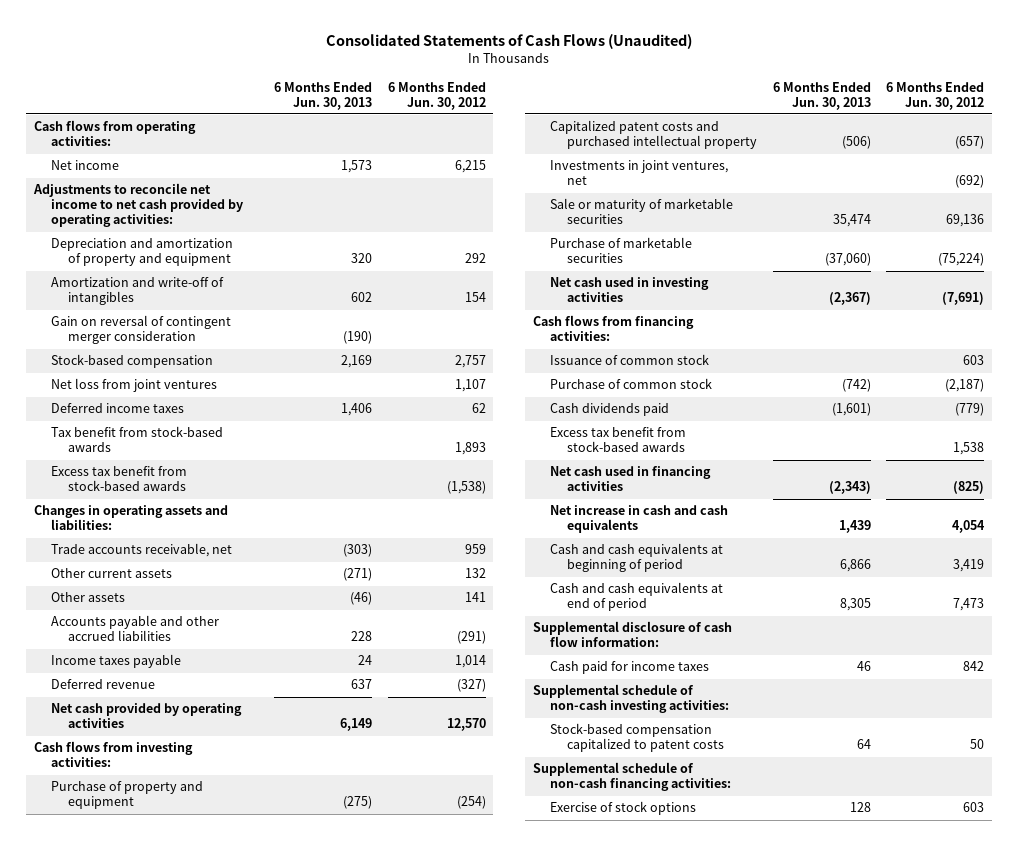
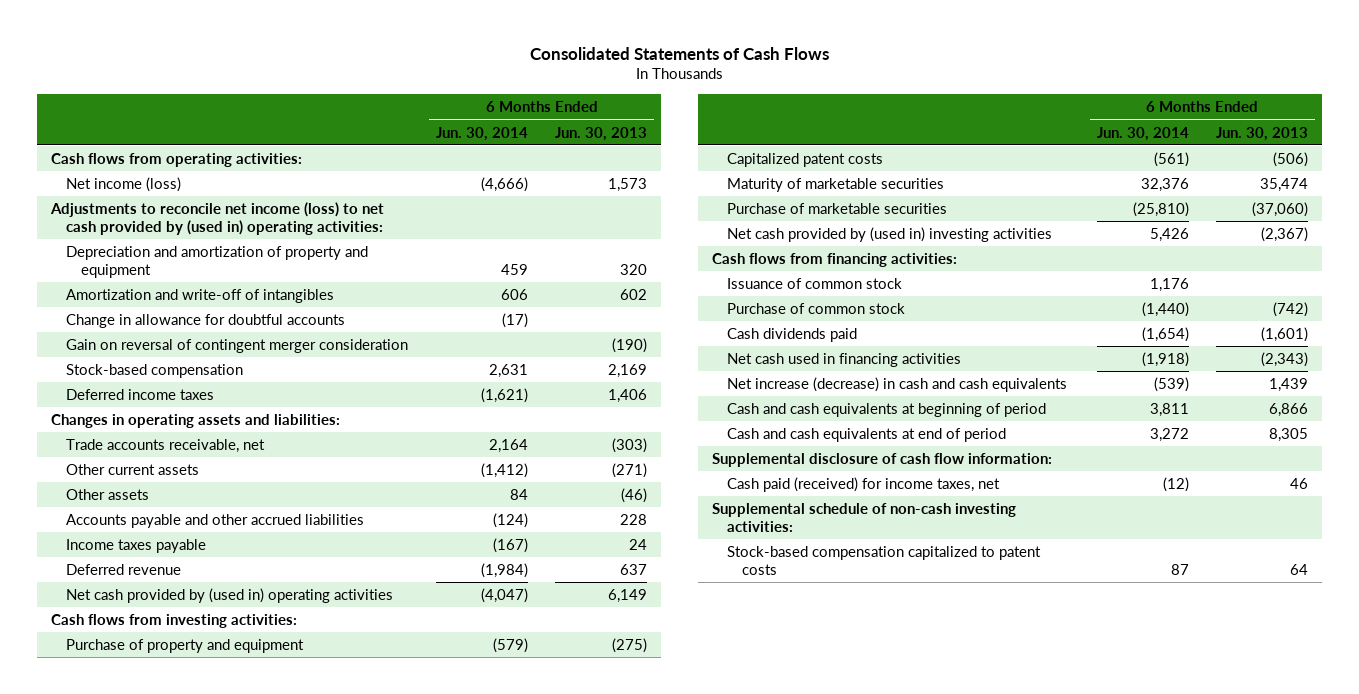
- Consolidated Statements of Cash Flows (Unaudited)
+ Consolidated Statements of Cash Flows
- | 6 Months Ended Jun. 30, 2013 | 6 Months Ended Jun. 30, 2012
+ | 6 Months Ended Jun. 30, 2014 | 6 Months Ended Jun. 30, 2013
- Net income | 1,573 | 6,215
- Adjustments to reconcile net income to net cash provided by operating activities:
+ Net income (loss) | (4,666) | 1,573
+ Adjustments to reconcile net income (loss) to net cash provided by (used in) operating activities:
+ Change in allowance for doubtful accounts | (17) |
- Net loss from joint ventures | | 1,107
- Tax benefit from stock-based awards | | 1,893
- Excess tax benefit from stock-based awards | | (1,538)
- Net cash provided by operating activities | 6,149 | 12,570
+ Net cash provided by (used in) operating activities | (4,047) | 6,149
- Capitalized patent costs and purchased intellectual property | (506) | (657)
- Investments in joint ventures, net | | (692)
- Sale or maturity of marketable securities | 35,474 | 69,136
+ Capitalized patent costs | (561) | (506)
+ Maturity of marketable securities | 32,376 | 35,474
- Net cash used in investing activities | (2,367) | (7,691)
+ Net cash provided by (used in) investing activities | 5,426 | (2,367)
- Excess tax benefit from stock-based awards | | 1,538
- Net increase in cash and cash equivalents | 1,439 | 4,054
+ Net increase (decrease) in cash and cash equivalents | (539) | 1,439
- Cash paid for income taxes | 46 | 842
+ Cash paid (received) for income taxes, net | (12) | 46
- Supplemental schedule of non-cash financing activities:
- Exercise of stock options | 128 | 603

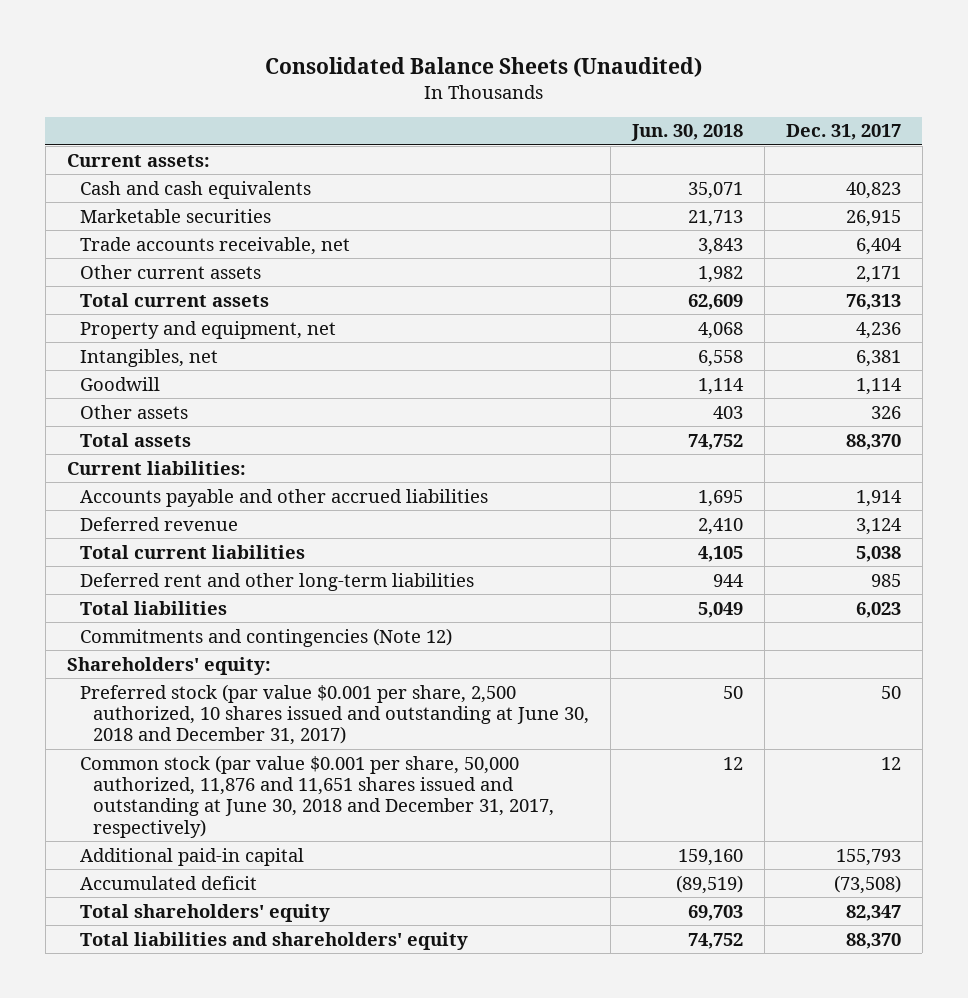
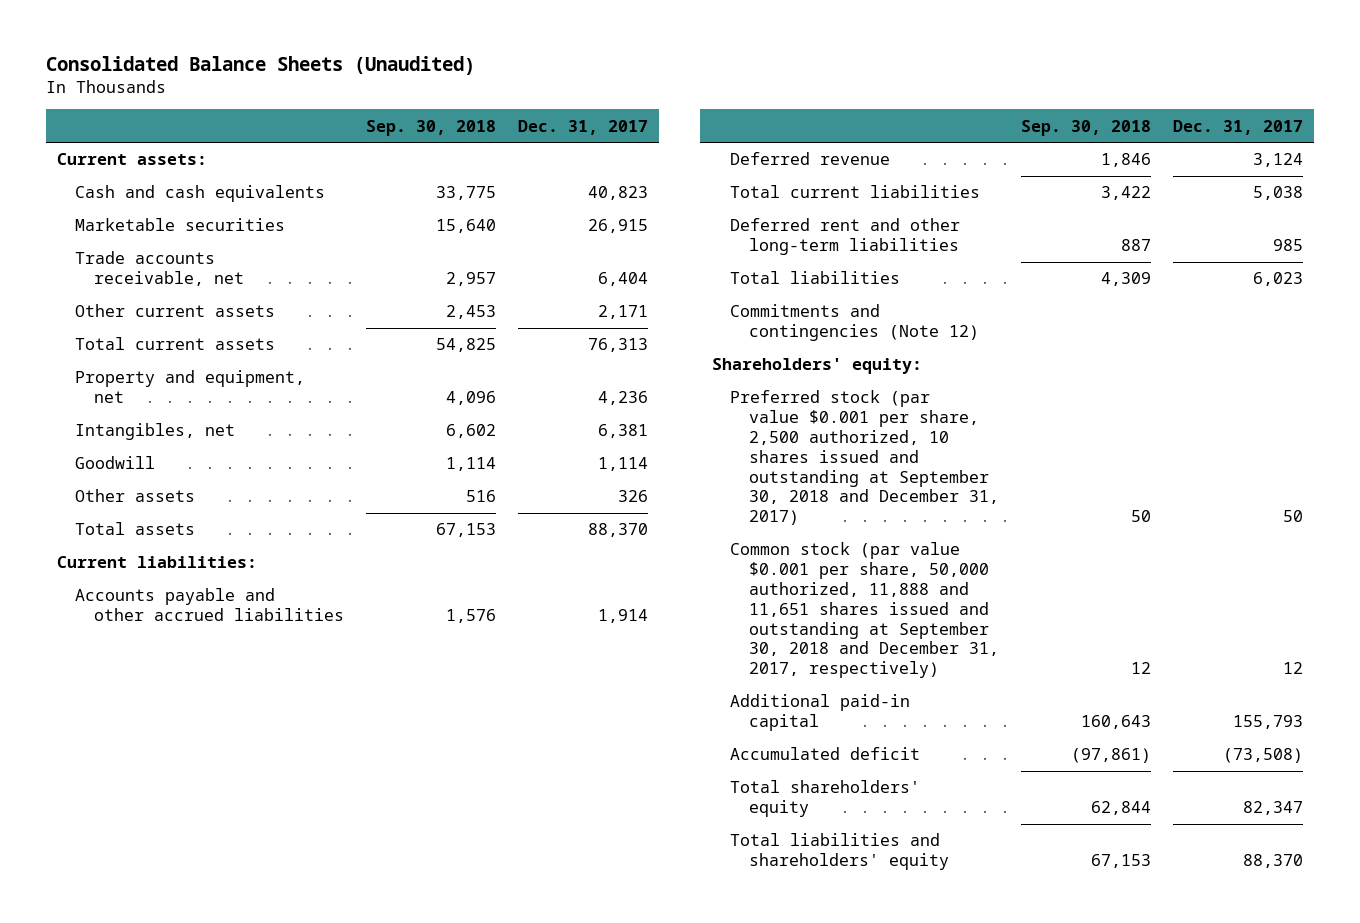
- | Jun. 30, 2018 | Dec. 31, 2017
+ | Sep. 30, 2018 | Dec. 31, 2017
- Preferred stock (par value $0.001 per share, 2,500 authorized, 10 shares issued and outstanding at June 30, 2018 and December 31, 2017) | 50 | 50
- Common stock (par value $0.001 per share, 50,000 authorized, 11,876 and 11,651 shares issued and outstanding at June 30, 2018 and December 31, 2017, respectively) | 12 | 12
+ Preferred stock (par value $0.001 per share, 2,500 authorized, 10 shares issued and outstanding at September 30, 2018 and December 31, 2017) | 50 | 50
+ Common stock (par value $0.001 per share, 50,000 authorized, 11,888 and 11,651 shares issued and outstanding at September 30, 2018 and December 31, 2017, respectively) | 12 | 12

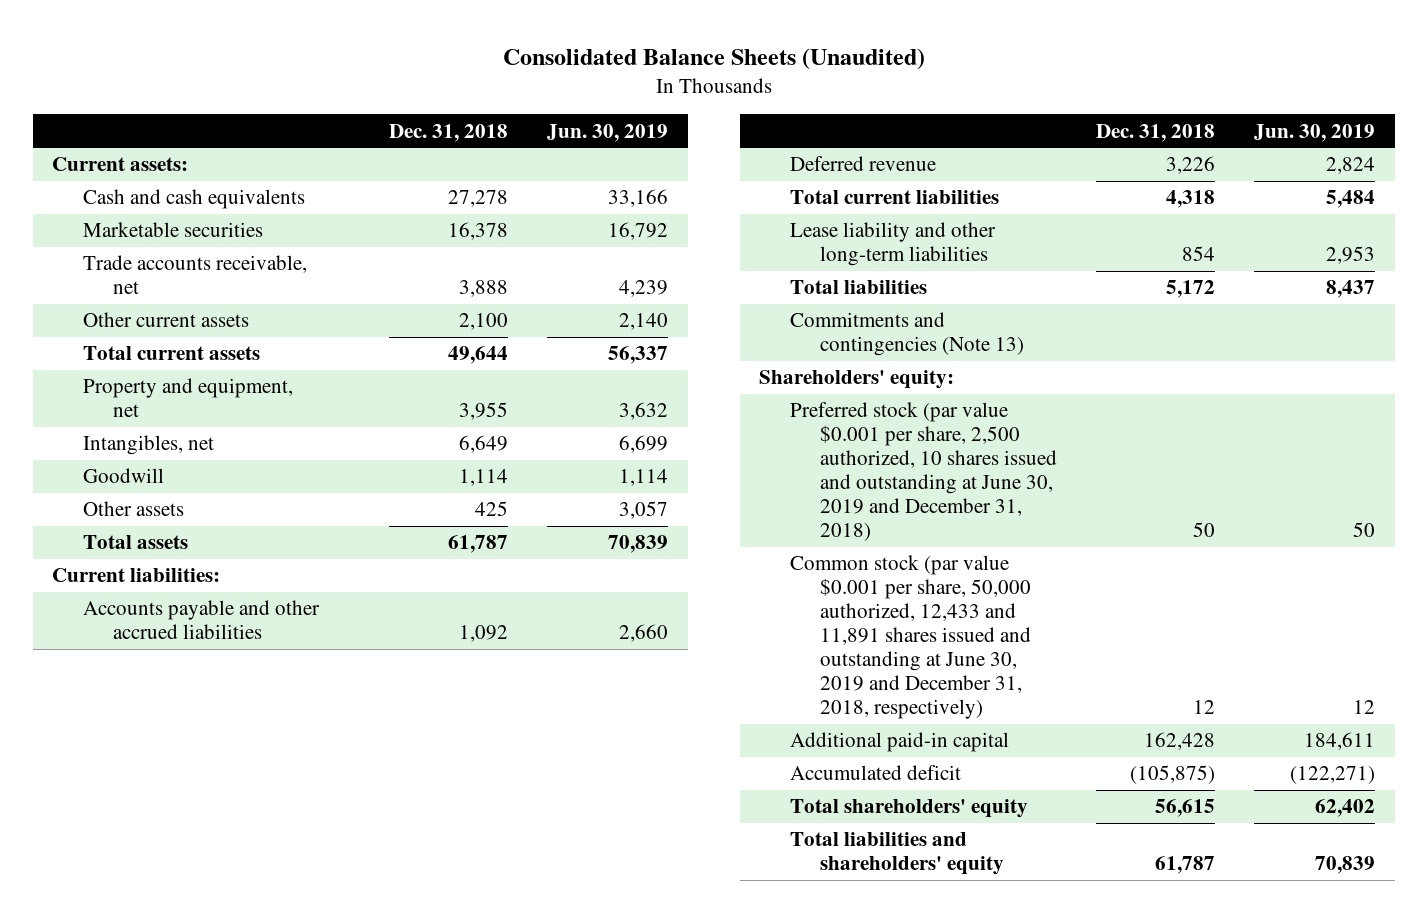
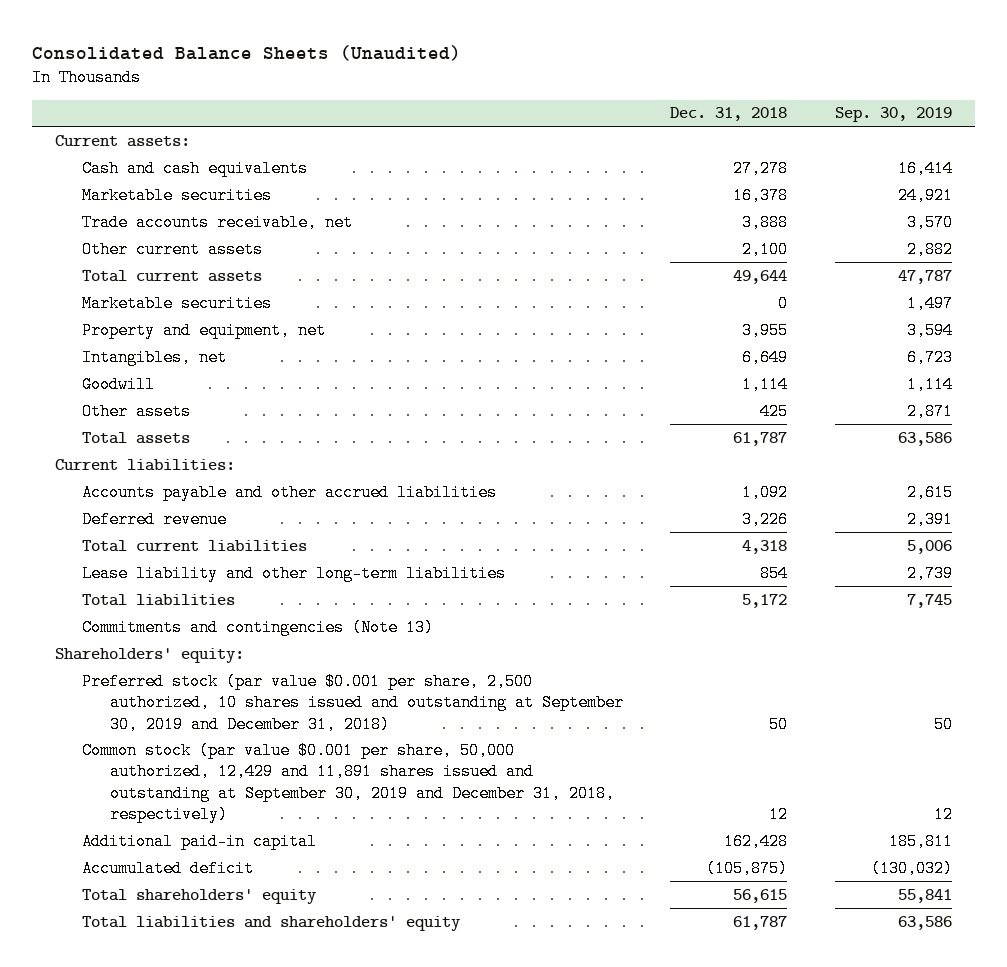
- | Dec. 31, 2018 | Jun. 30, 2019
+ | Dec. 31, 2018 | Sep. 30, 2019
+ Marketable securities | 0 | 1,497
- Preferred stock (par value $0.001 per share, 2,500 authorized, 10 shares issued and outstanding at June 30, 2019 and December 31, 2018) | 50 | 50
- Common stock (par value $0.001 per share, 50,000 authorized, 12,433 and 11,891 shares issued and outstanding at June 30, 2019 and December 31, 2018, respectively) | 12 | 12
+ Preferred stock (par value $0.001 per share, 2,500 authorized, 10 shares issued and outstanding at September 30, 2019 and December 31, 2018) | 50 | 50
+ Common stock (par value $0.001 per share, 50,000 authorized, 12,429 and 11,891 shares issued and outstanding at September 30, 2019 and December 31, 2018, respectively) | 12 | 12

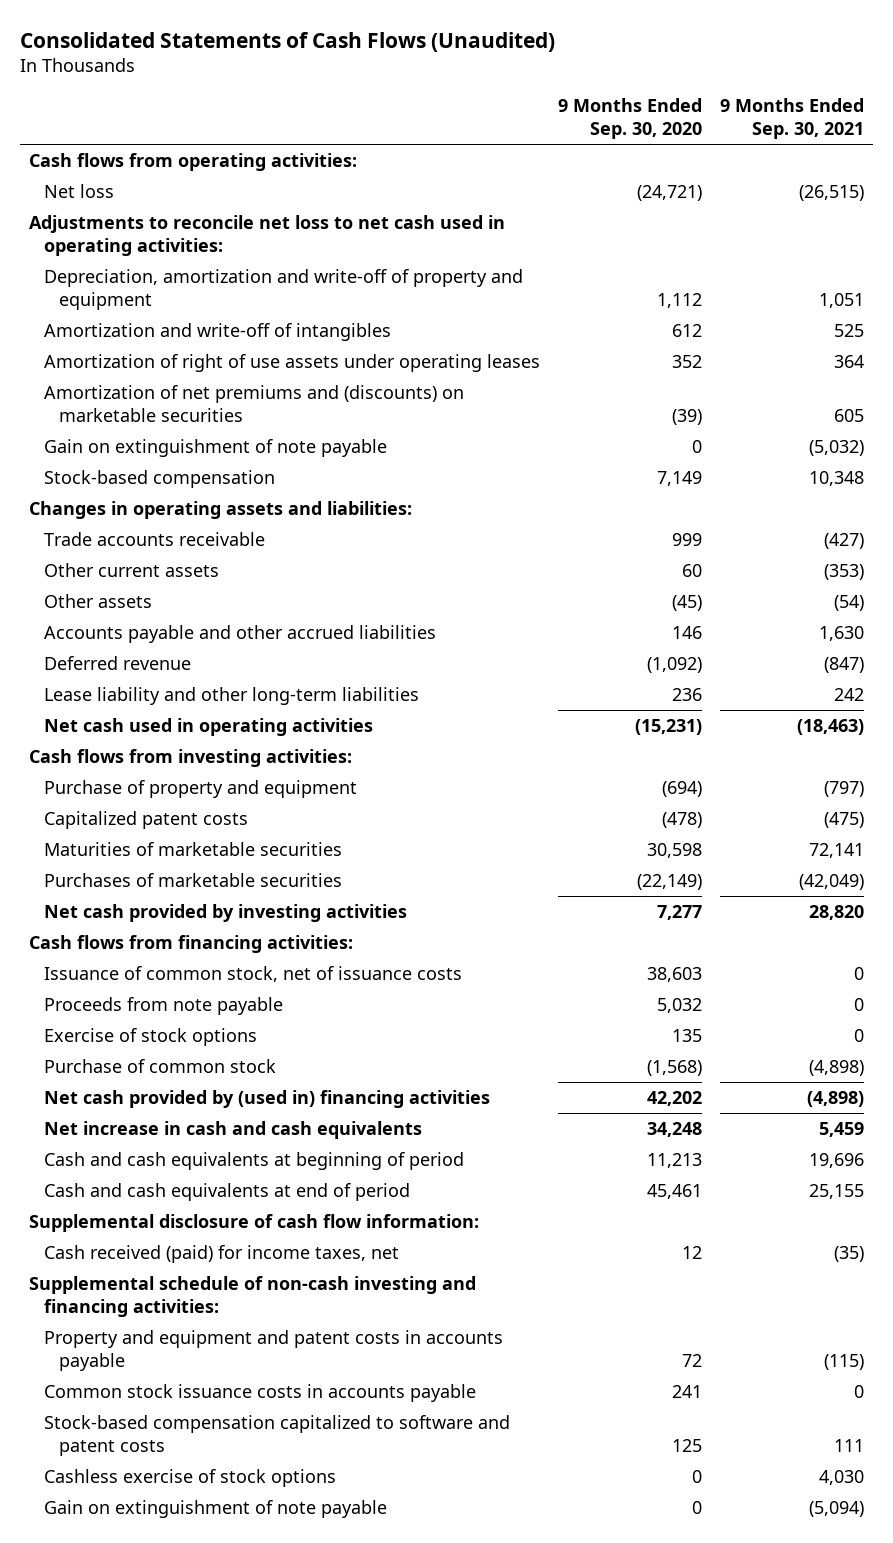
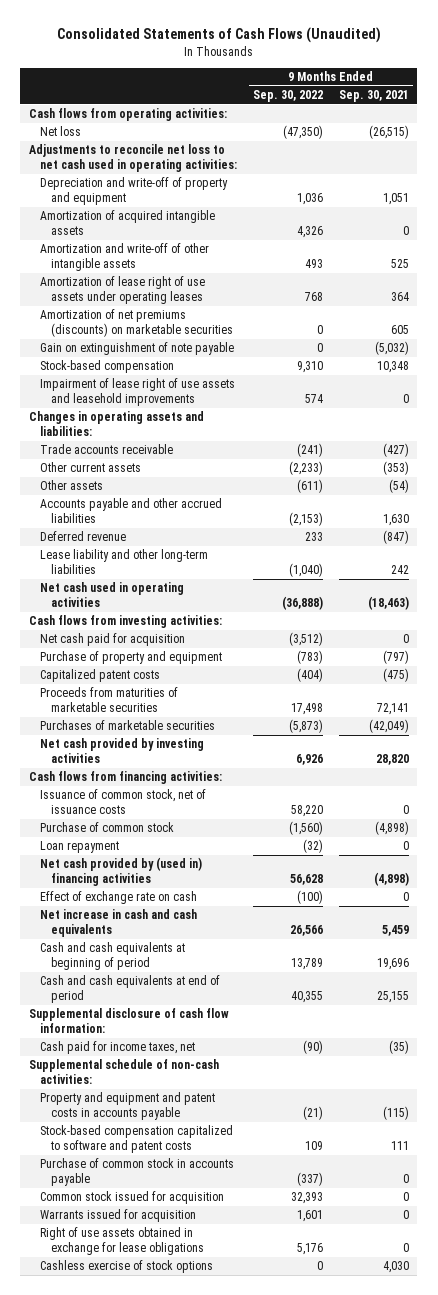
- | 9 Months Ended Sep. 30, 2020 | 9 Months Ended Sep. 30, 2021
+ | 9 Months Ended Sep. 30, 2022 | 9 Months Ended Sep. 30, 2021
- Depreciation, amortization and write-off of property and equipment | 1,112 | 1,051
- Amortization and write-off of intangibles | 612 | 525
- Amortization of right of use assets under operating leases | 352 | 364
- Amortization of net premiums and (discounts) on marketable securities | (39) | 605
+ Depreciation and write-off of property and equipment | 1,036 | 1,051
+ Amortization of acquired intangible assets | 4,326 | 0
+ Amortization and write-off of other intangible assets | 493 | 525
+ Amortization of lease right of use assets under operating leases | 768 | 364
+ Amortization of net premiums (discounts) on marketable securities | 0 | 605
+ Impairment of lease right of use assets and leasehold improvements | 574 | 0
+ Net cash paid for acquisition | (3,512) | 0
- Maturities of marketable securities | 30,598 | 72,141
+ Proceeds from maturities of marketable securities | 17,498 | 72,141
- Proceeds from note payable | 5,032 | 0
- Exercise of stock options | 135 | 0
+ Loan repayment | (32) | 0
+ Effect of exchange rate on cash | (100) | 0
- Cash received (paid) for income taxes, net | 12 | (35)
- Supplemental schedule of non-cash investing and financing activities:
+ Cash paid for income taxes, net | (90) | (35)
+ Supplemental schedule of non-cash activities:
- Common stock issuance costs in accounts payable | 241 | 0
+ Purchase of common stock in accounts payable | (337) | 0
+ Common stock issued for acquisition | 32,393 | 0
+ Warrants issued for acquisition | 1,601 | 0
+ Right of use assets obtained in exchange for lease obligations | 5,176 | 0
- Gain on extinguishment of note payable | 0 | (5,094)

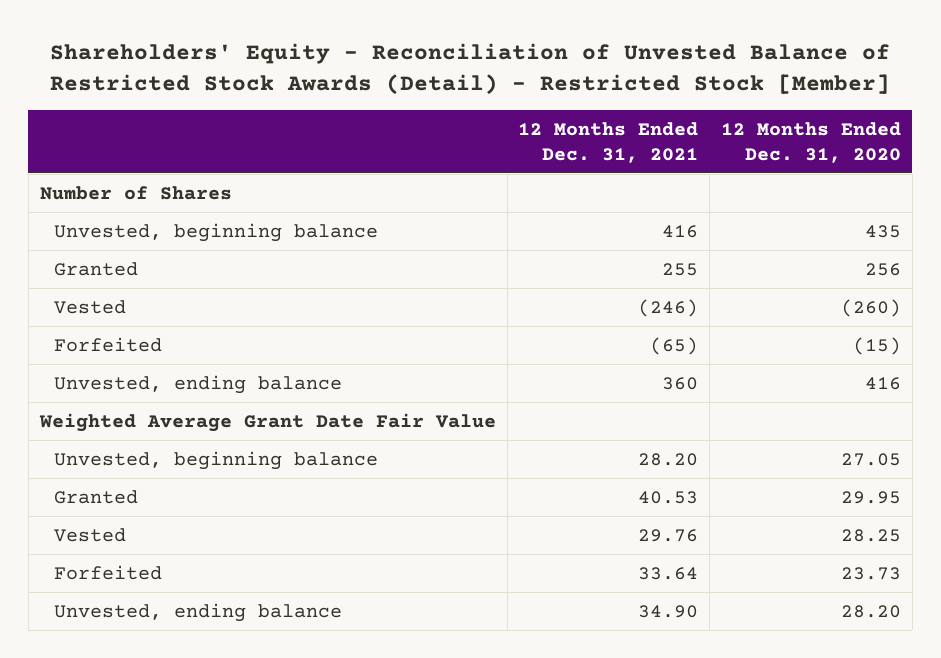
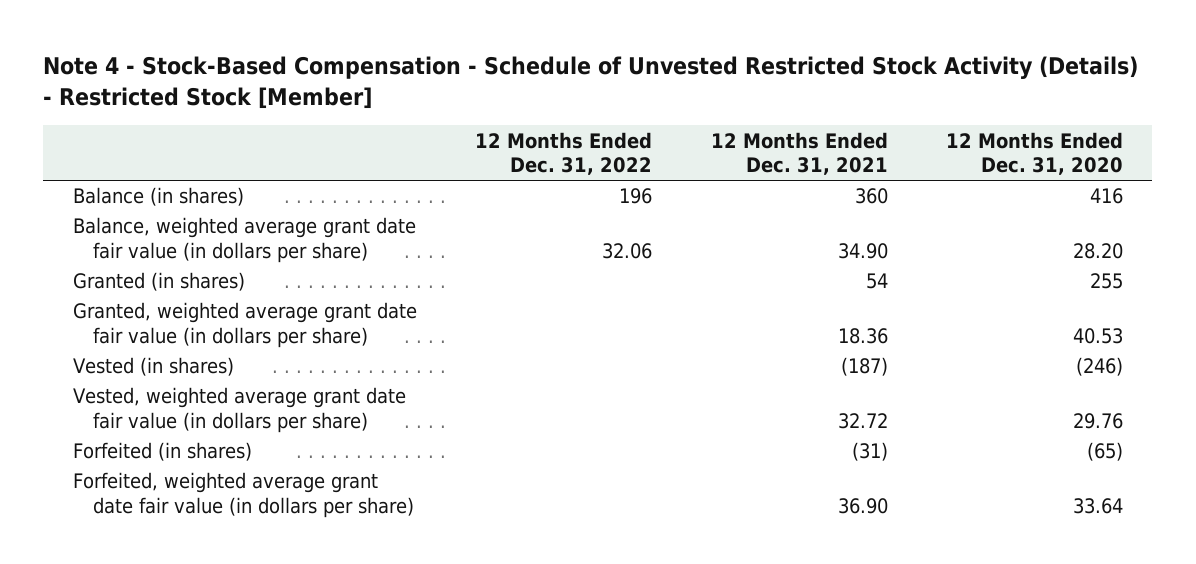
- Shareholders' Equity - Reconciliation of Unvested Balance of Restricted Stock Awards (Detail) - Restricted Stock [Member]
+ Note 4 - Stock-Based Compensation - Schedule of Unvested Restricted Stock Activity (Details) - Restricted Stock [Member]
- | 12 Months Ended Dec. 31, 2021 | 12 Months Ended Dec. 31, 2020
+ | 12 Months Ended Dec. 31, 2022 | 12 Months Ended Dec. 31, 2021 | 12 Months Ended Dec. 31, 2020
- Number of Shares
- Unvested, beginning balance | 416 | 435
- Granted | 255 | 256
- Vested | (246) | (260)
- Forfeited | (65) | (15)
- Unvested, ending balance | 360 | 416
- Weighted Average Grant Date Fair Value
- Unvested, beginning balance | 28.20 | 27.05
- Granted | 40.53 | 29.95
- Vested | 29.76 | 28.25
- Forfeited | 33.64 | 23.73
- Unvested, ending balance | 34.90 | 28.20
+ Balance (in shares) | 196 | 360 | 416
+ Balance, weighted average grant date fair value (in dollars per share) | 32.06 | 34.90 | 28.20
+ Granted (in shares) | | 54 | 255
+ Granted, weighted average grant date fair value (in dollars per share) | | 18.36 | 40.53
+ Vested (in shares) | | (187) | (246)
+ Vested, weighted average grant date fair value (in dollars per share) | | 32.72 | 29.76
+ Forfeited (in shares) | | (31) | (65)
+ Forfeited, weighted average grant date fair value (in dollars per share) | | 36.90 | 33.64

